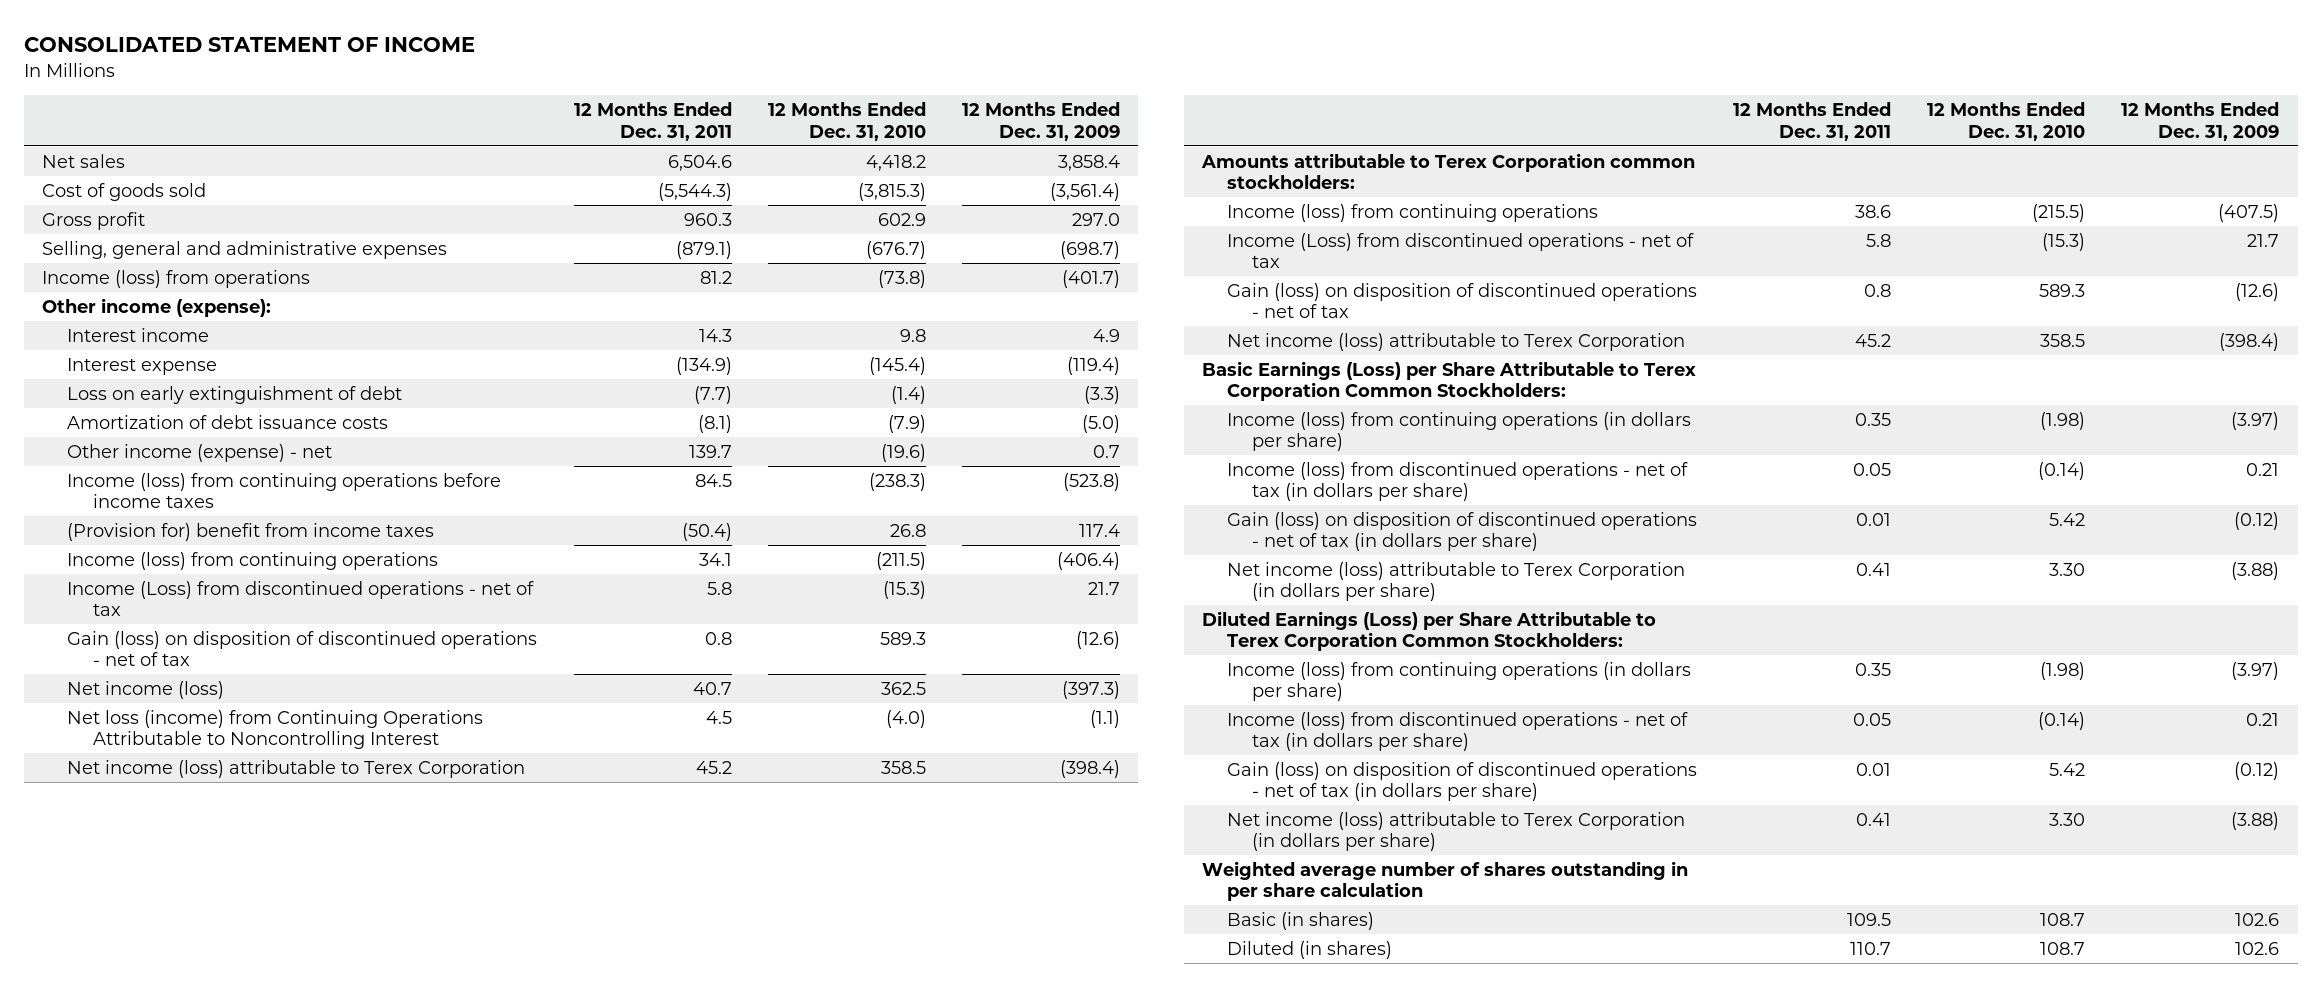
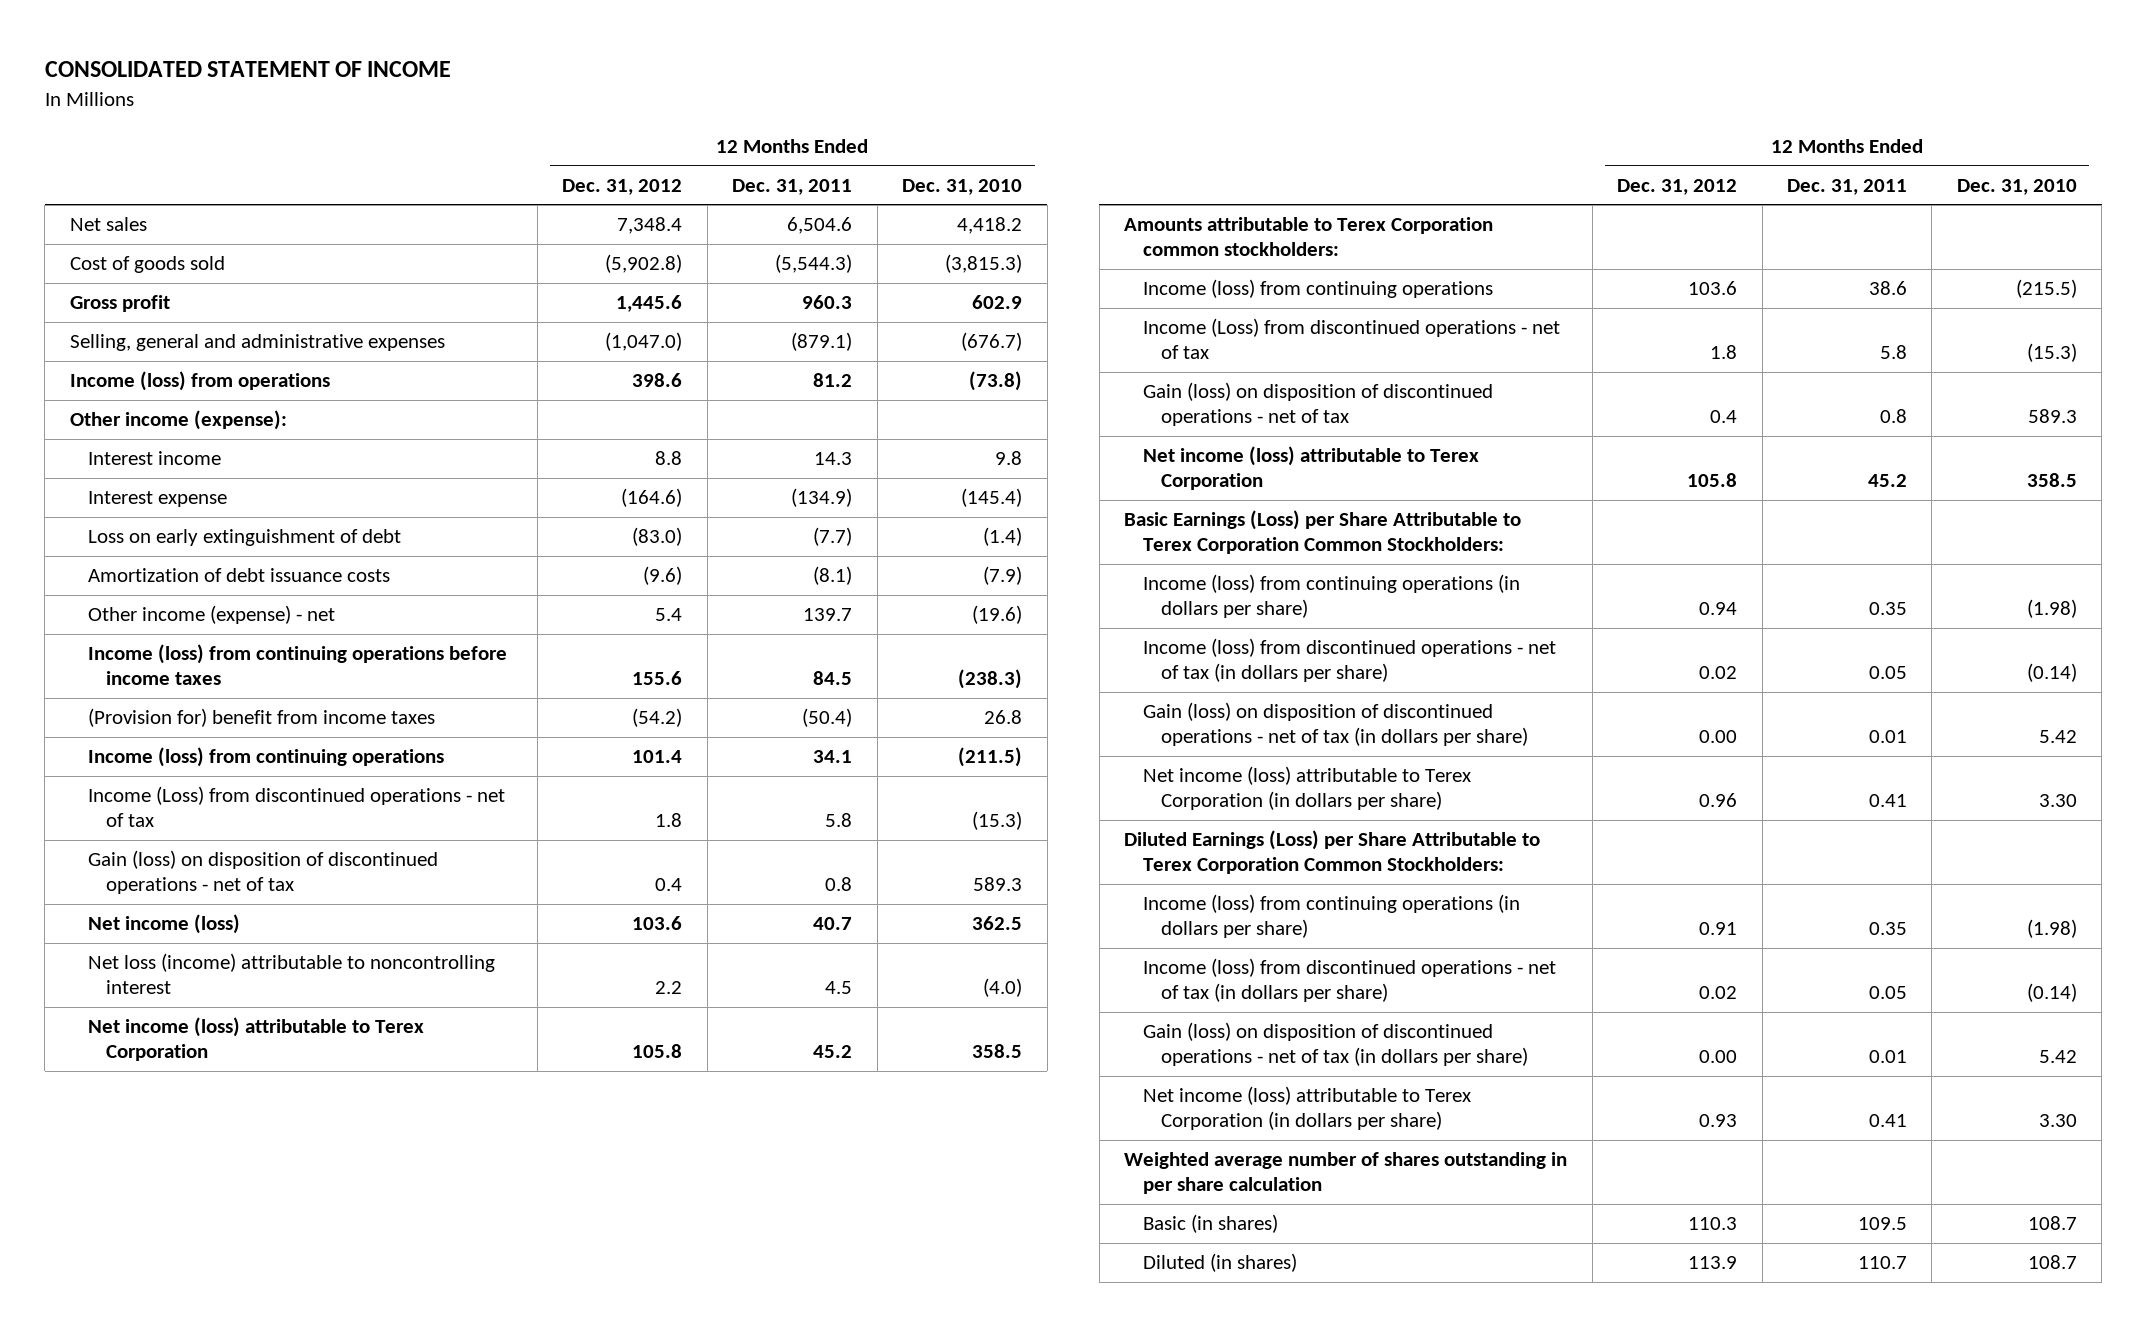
- | 12 Months Ended Dec. 31, 2011 | 12 Months Ended Dec. 31, 2010 | 12 Months Ended Dec. 31, 2009
+ | 12 Months Ended Dec. 31, 2012 | 12 Months Ended Dec. 31, 2011 | 12 Months Ended Dec. 31, 2010
- Net loss (income) from Continuing Operations Attributable to Noncontrolling Interest | 4.5 | (4.0) | (1.1)
+ Net loss (income) attributable to noncontrolling interest | 2.2 | 4.5 | (4.0)

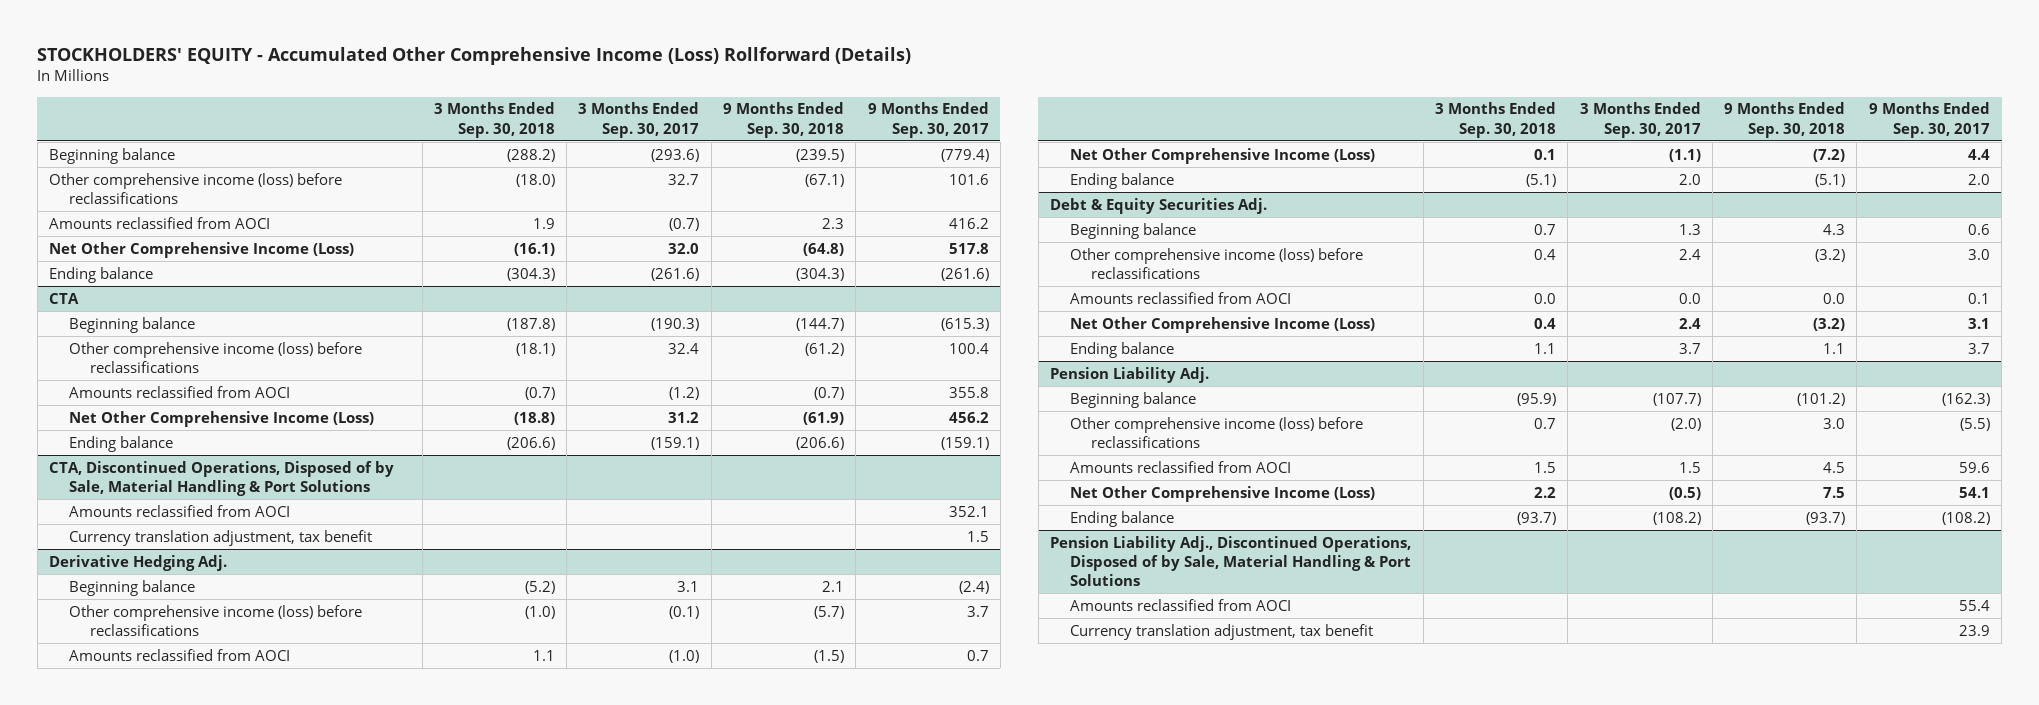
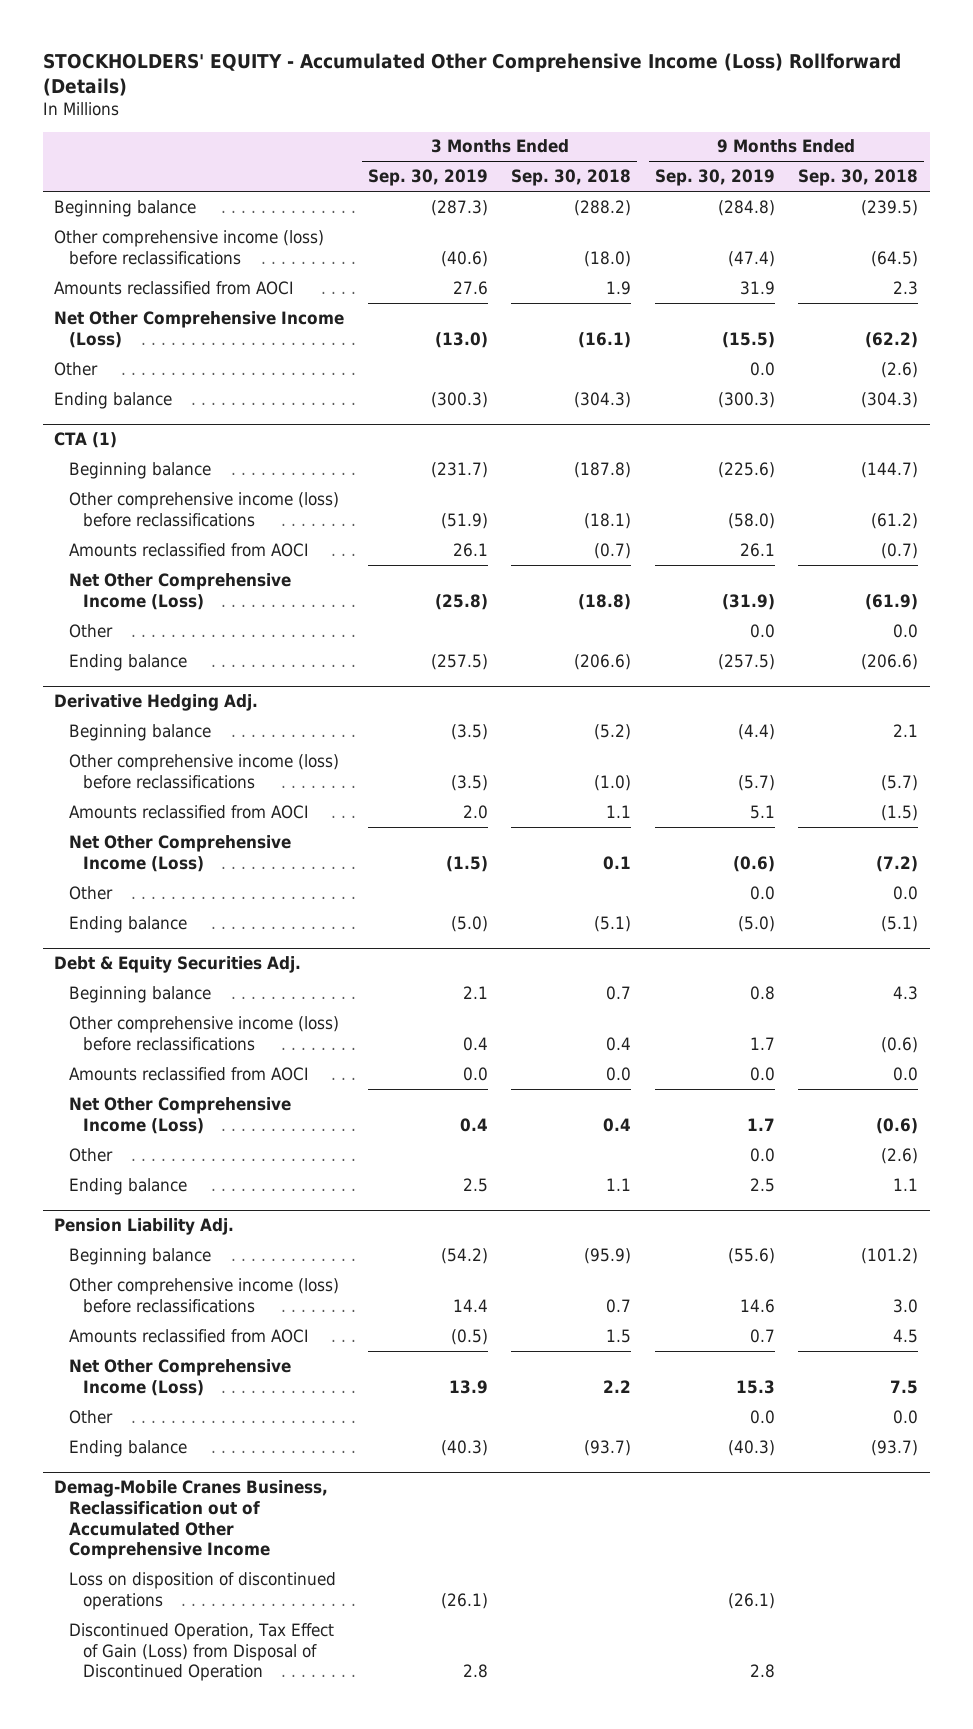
- | 3 Months Ended Sep. 30, 2018 | 3 Months Ended Sep. 30, 2017 | 9 Months Ended Sep. 30, 2018 | 9 Months Ended Sep. 30, 2017
+ | 3 Months Ended Sep. 30, 2019 | 3 Months Ended Sep. 30, 2018 | 9 Months Ended Sep. 30, 2019 | 9 Months Ended Sep. 30, 2018
- Other comprehensive income (loss) before reclassifications | (18.0) | 32.7 | (67.1) | 101.6
+ Other comprehensive income (loss) before reclassifications | (40.6) | (18.0) | (47.4) | (64.5)
- Net Other Comprehensive Income (Loss) | (16.1) | 32.0 | (64.8) | 517.8
+ Net Other Comprehensive Income (Loss) | (13.0) | (16.1) | (15.5) | (62.2)
+ Other | | | 0.0 | (2.6)
- CTA
+ CTA (1)
+ Other | | | 0.0 | 0.0
- CTA, Discontinued Operations, Disposed of by Sale, Material Handling & Port Solutions
- Amounts reclassified from AOCI | | | | 352.1
- Currency translation adjustment, tax benefit | | | | 1.5
@ Derivative Hedging Adj.
+ Other | | | 0.0 | 0.0
@ Debt & Equity Securities Adj.
- Other comprehensive income (loss) before reclassifications | 0.4 | 2.4 | (3.2) | 3.0
+ Other comprehensive income (loss) before reclassifications | 0.4 | 0.4 | 1.7 | (0.6)
- Net Other Comprehensive Income (Loss) | 0.4 | 2.4 | (3.2) | 3.1
+ Net Other Comprehensive Income (Loss) | 0.4 | 0.4 | 1.7 | (0.6)
+ Other | | | 0.0 | (2.6)
@ Pension Liability Adj.
+ Other | | | 0.0 | 0.0
- Pension Liability Adj., Discontinued Operations, Disposed of by Sale, Material Handling & Port Solutions
- Amounts reclassified from AOCI | | | | 55.4
- Currency translation adjustment, tax benefit | | | | 23.9
+ Demag-Mobile Cranes Business, Reclassification out of Accumulated Other Comprehensive Income
+ Loss on disposition of discontinued operations | (26.1) | | (26.1) |
+ Discontinued Operation, Tax Effect of Gain (Loss) from Disposal of Discontinued Operation | 2.8 | | 2.8 |

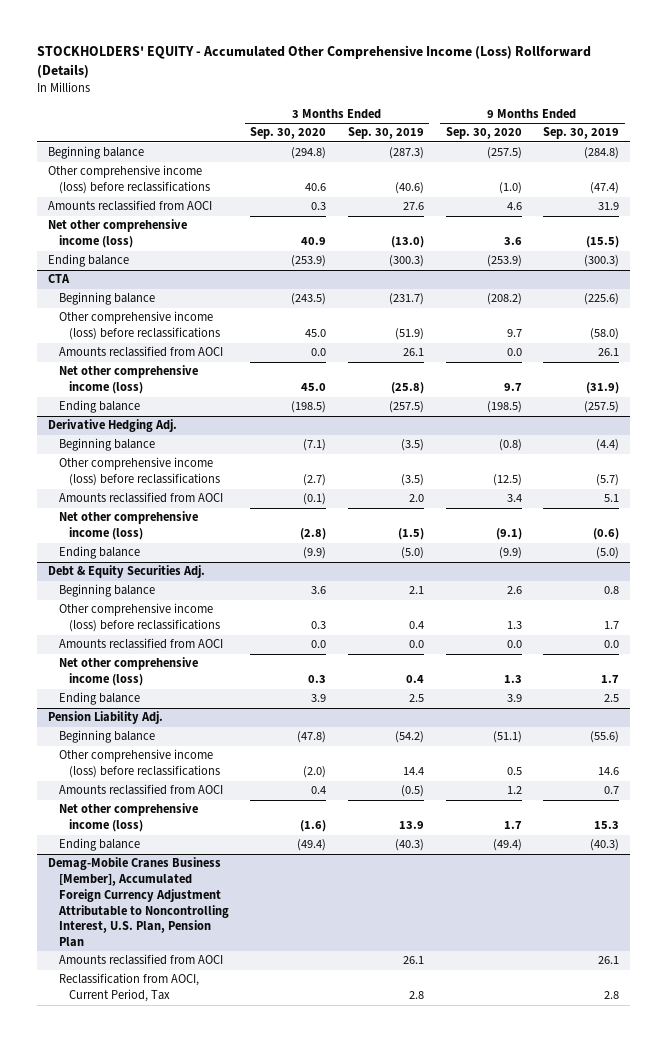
- | 3 Months Ended Sep. 30, 2019 | 3 Months Ended Sep. 30, 2018 | 9 Months Ended Sep. 30, 2019 | 9 Months Ended Sep. 30, 2018
+ | 3 Months Ended Sep. 30, 2020 | 3 Months Ended Sep. 30, 2019 | 9 Months Ended Sep. 30, 2020 | 9 Months Ended Sep. 30, 2019
- Net Other Comprehensive Income (Loss) | (13.0) | (16.1) | (15.5) | (62.2)
- Other | | | 0.0 | (2.6)
+ Net other comprehensive income (loss) | 40.9 | (13.0) | 3.6 | (15.5)
- CTA (1)
+ CTA
- Net Other Comprehensive Income (Loss) | (25.8) | (18.8) | (31.9) | (61.9)
- Other | | | 0.0 | 0.0
+ Net other comprehensive income (loss) | 45.0 | (25.8) | 9.7 | (31.9)
@ Derivative Hedging Adj.
- Net Other Comprehensive Income (Loss) | (1.5) | 0.1 | (0.6) | (7.2)
- Other | | | 0.0 | 0.0
+ Net other comprehensive income (loss) | (2.8) | (1.5) | (9.1) | (0.6)
@ Debt & Equity Securities Adj.
- Net Other Comprehensive Income (Loss) | 0.4 | 0.4 | 1.7 | (0.6)
- Other | | | 0.0 | (2.6)
+ Net other comprehensive income (loss) | 0.3 | 0.4 | 1.3 | 1.7
@ Pension Liability Adj.
- Net Other Comprehensive Income (Loss) | 13.9 | 2.2 | 15.3 | 7.5
- Other | | | 0.0 | 0.0
+ Net other comprehensive income (loss) | (1.6) | 13.9 | 1.7 | 15.3
- Demag-Mobile Cranes Business, Reclassification out of Accumulated Other Comprehensive Income
- Loss on disposition of discontinued operations | (26.1) | | (26.1) |
- Discontinued Operation, Tax Effect of Gain (Loss) from Disposal of Discontinued Operation | 2.8 | | 2.8 |
+ Demag-Mobile Cranes Business [Member], Accumulated Foreign Currency Adjustment Attributable to Noncontrolling Interest, U.S. Plan, Pension Plan
+ Amounts reclassified from AOCI | | 26.1 | | 26.1
+ Reclassification from AOCI, Current Period, Tax | | 2.8 | | 2.8

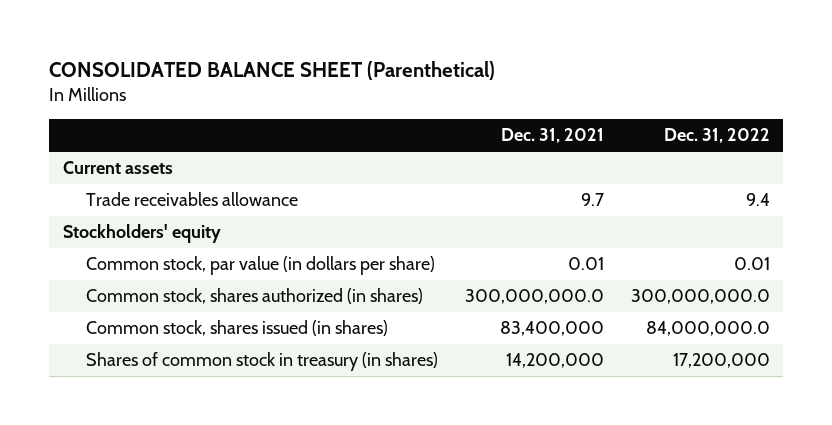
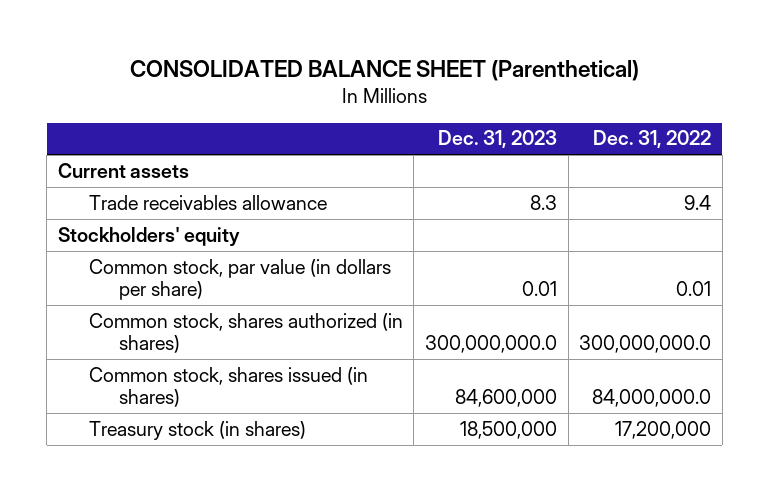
- | Dec. 31, 2021 | Dec. 31, 2022
+ | Dec. 31, 2023 | Dec. 31, 2022
- Shares of common stock in treasury (in shares) | 14,200,000 | 17,200,000
+ Treasury stock (in shares) | 18,500,000 | 17,200,000

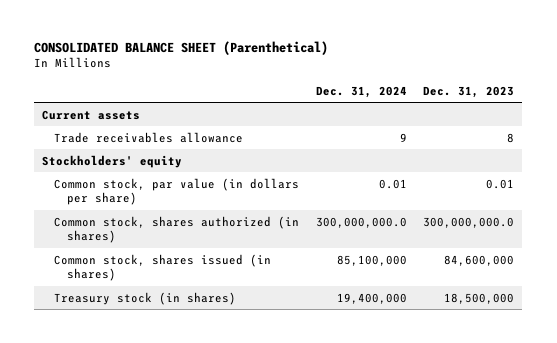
- | Dec. 31, 2023 | Dec. 31, 2022
+ | Dec. 31, 2024 | Dec. 31, 2023
- Trade receivables allowance | 8.3 | 9.4
+ Trade receivables allowance | 9 | 8

